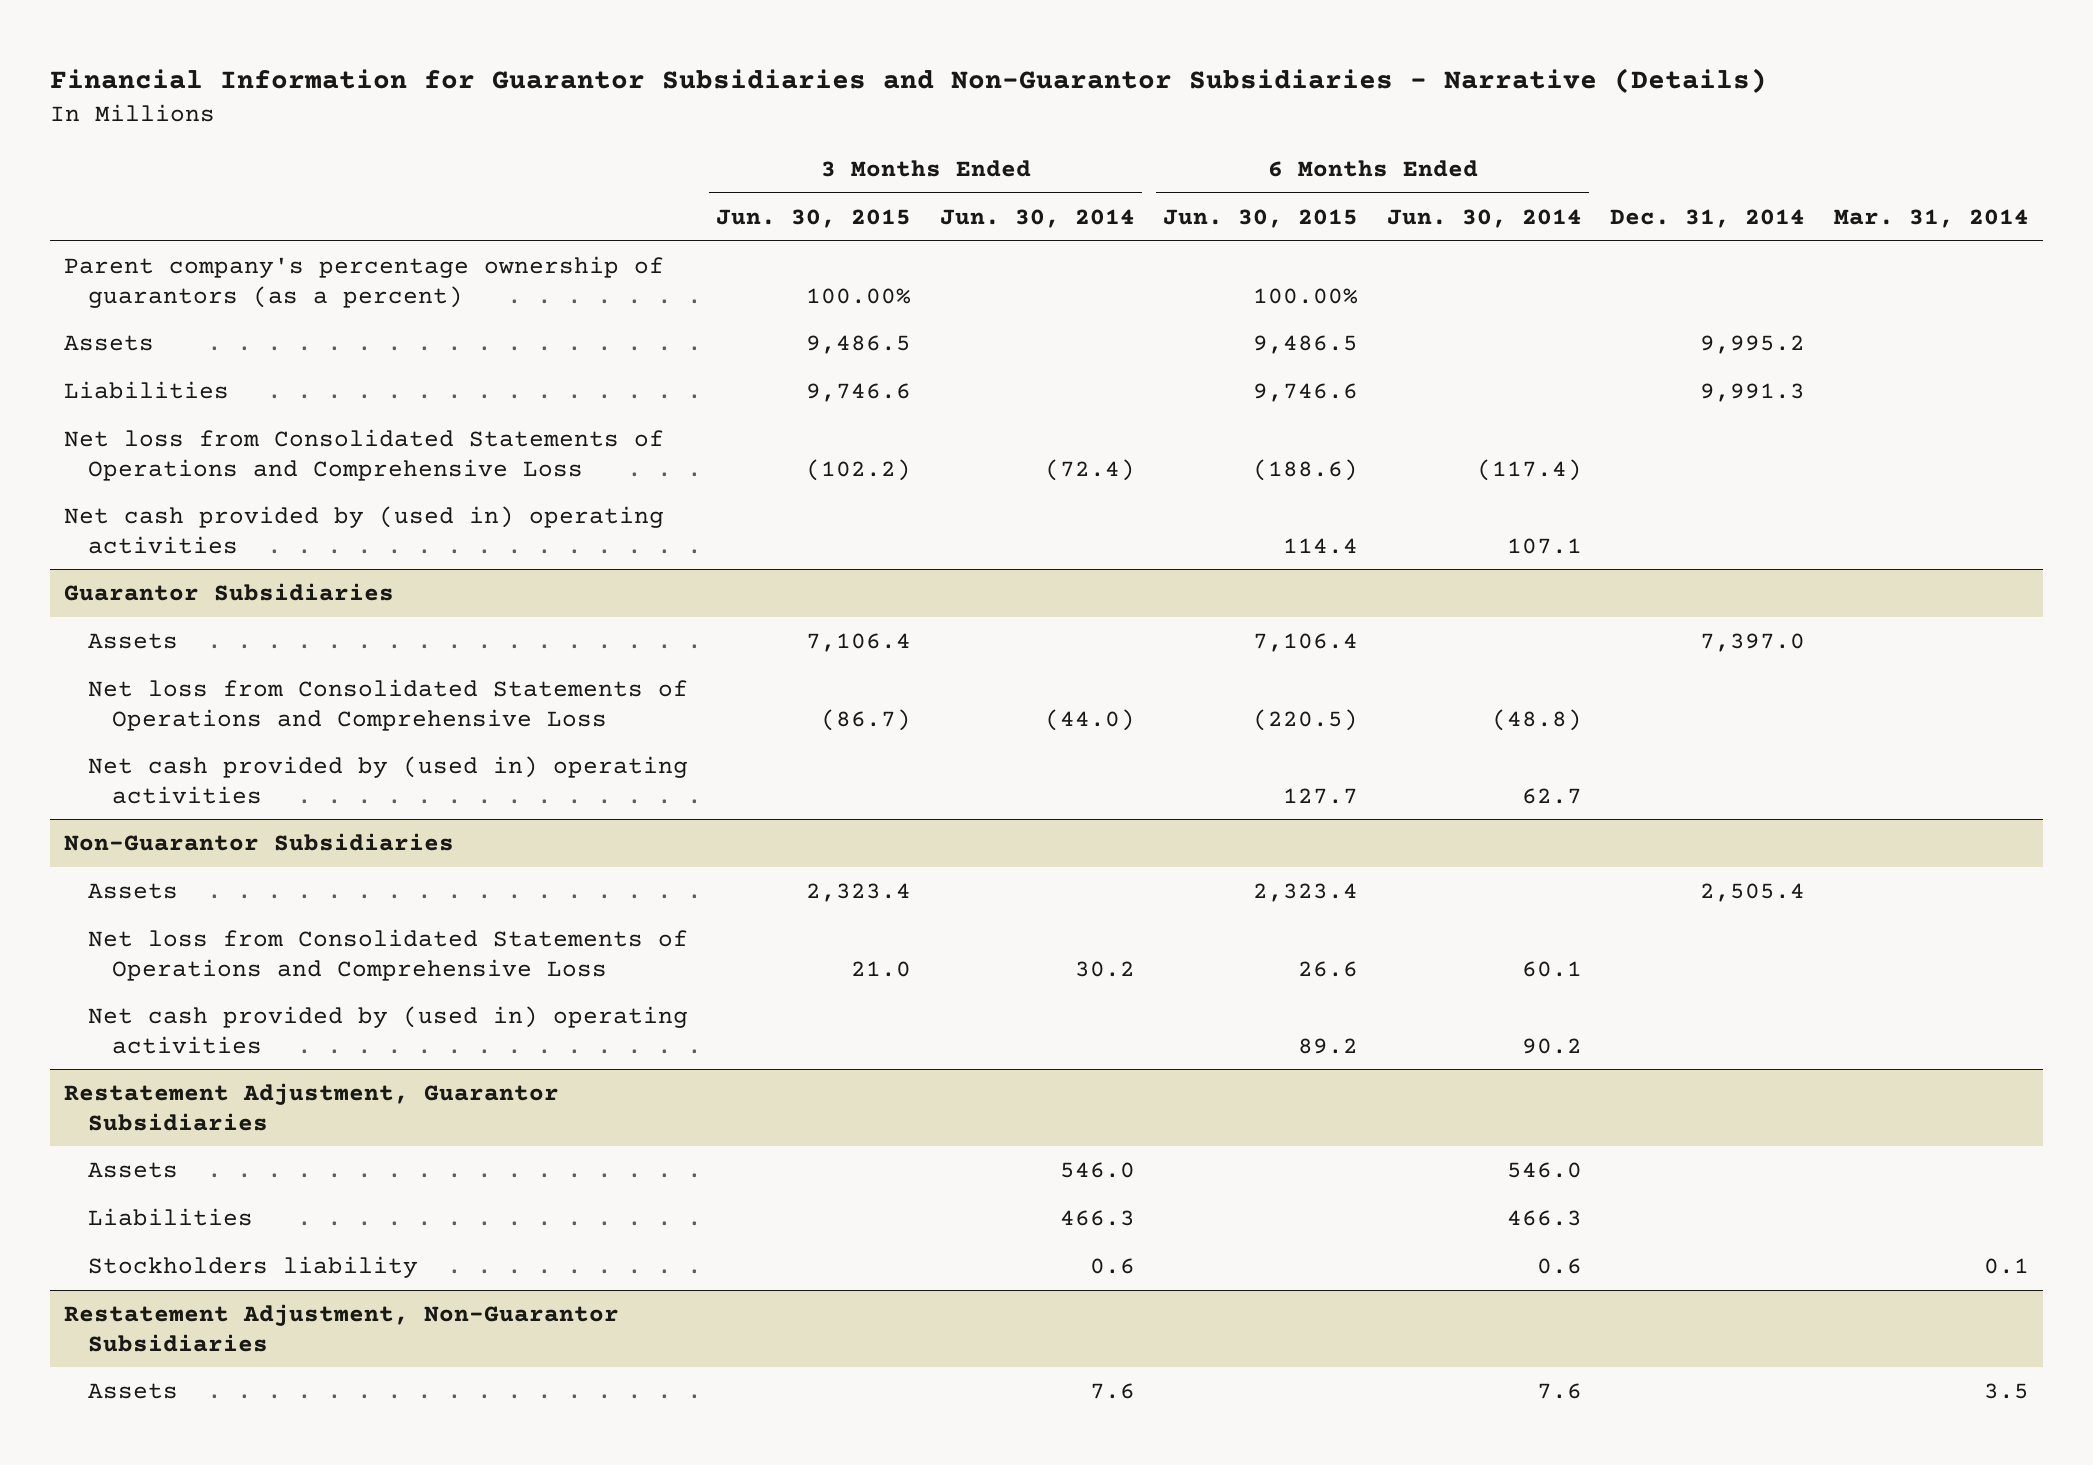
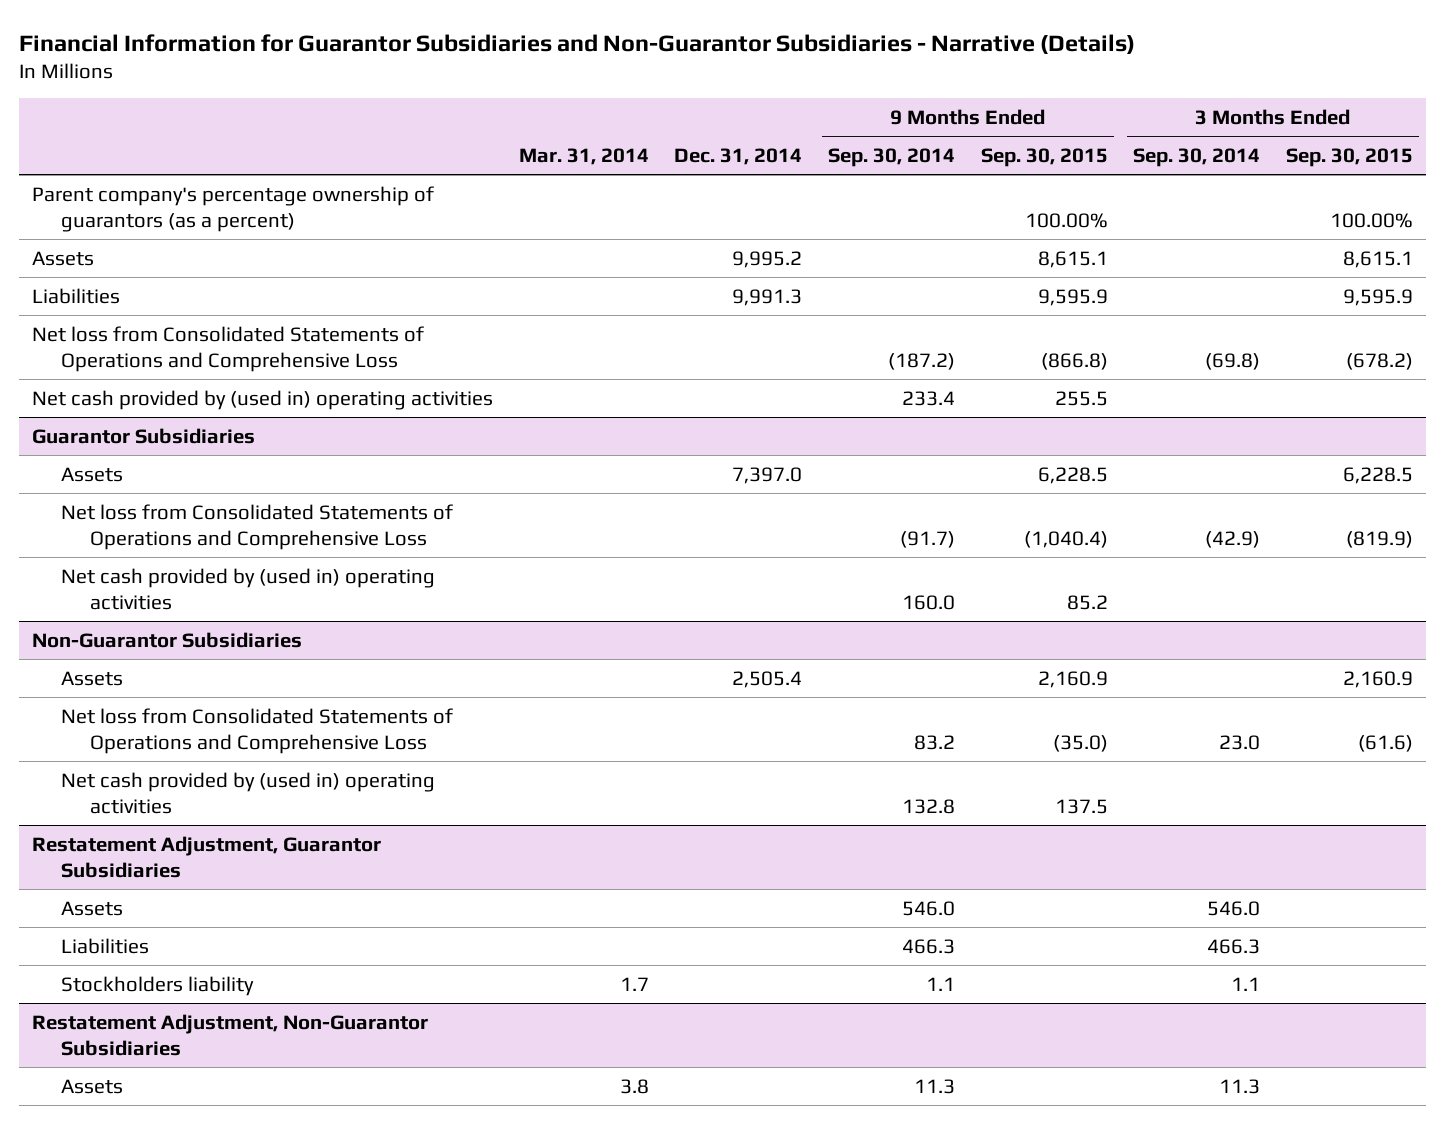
- | 3 Months Ended Jun. 30, 2015 | 3 Months Ended Jun. 30, 2014 | 6 Months Ended Jun. 30, 2015 | 6 Months Ended Jun. 30, 2014 | Dec. 31, 2014 | Mar. 31, 2014
+ | Mar. 31, 2014 | Dec. 31, 2014 | 9 Months Ended Sep. 30, 2014 | 9 Months Ended Sep. 30, 2015 | 3 Months Ended Sep. 30, 2014 | 3 Months Ended Sep. 30, 2015
@ Restatement Adjustment, Guarantor Subsidiaries
- Stockholders liability | | 0.6 | | 0.6 | | 0.1
+ Stockholders liability | 1.7 | | 1.1 | | 1.1 |
@ Restatement Adjustment, Non-Guarantor Subsidiaries
- Assets | | 7.6 | | 7.6 | | 3.5
+ Assets | 3.8 | | 11.3 | | 11.3 |

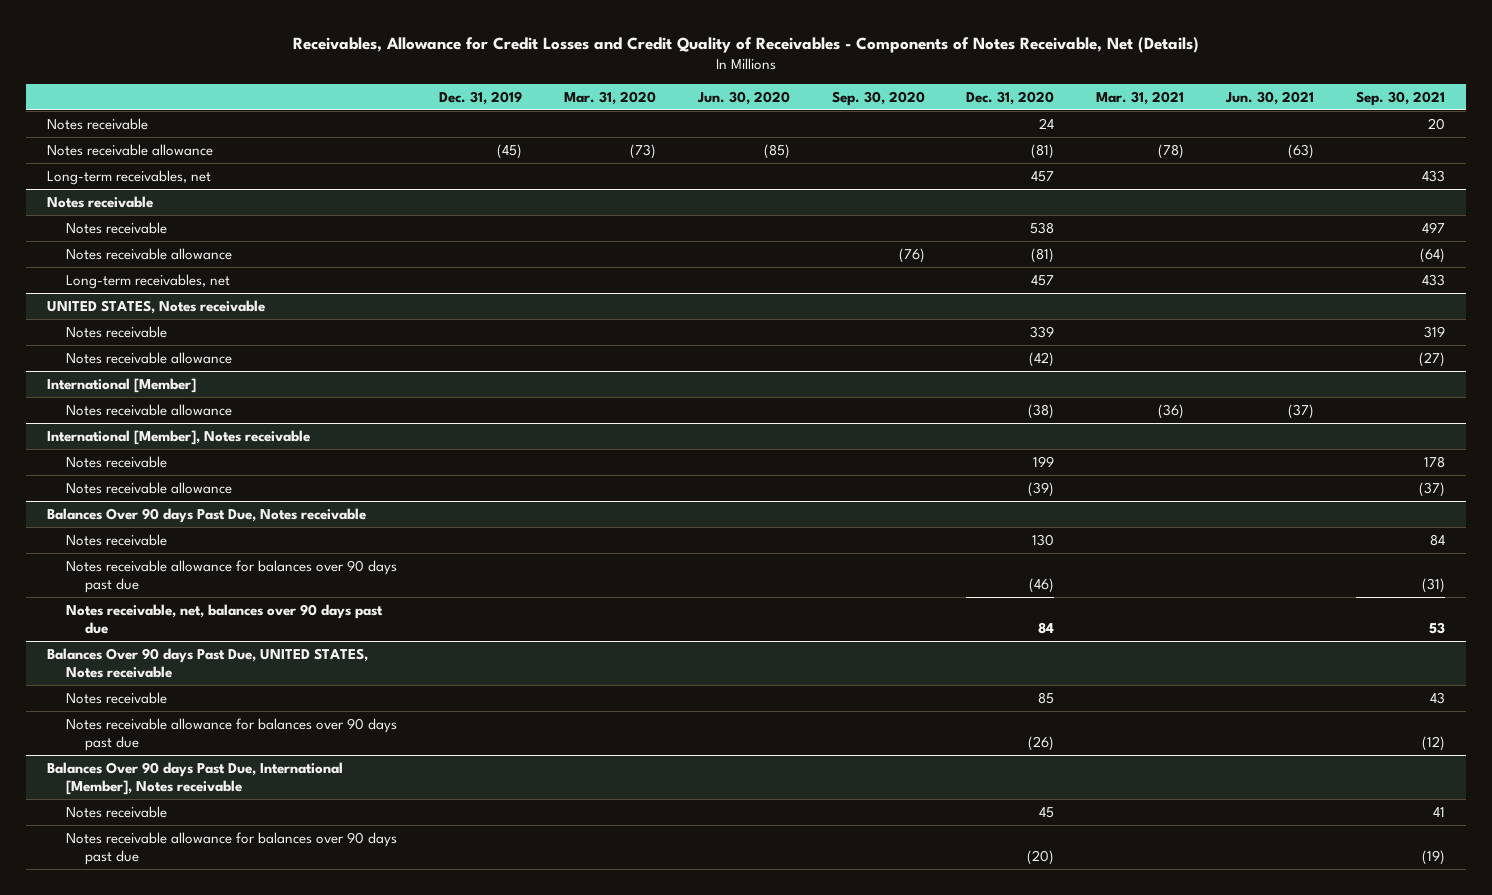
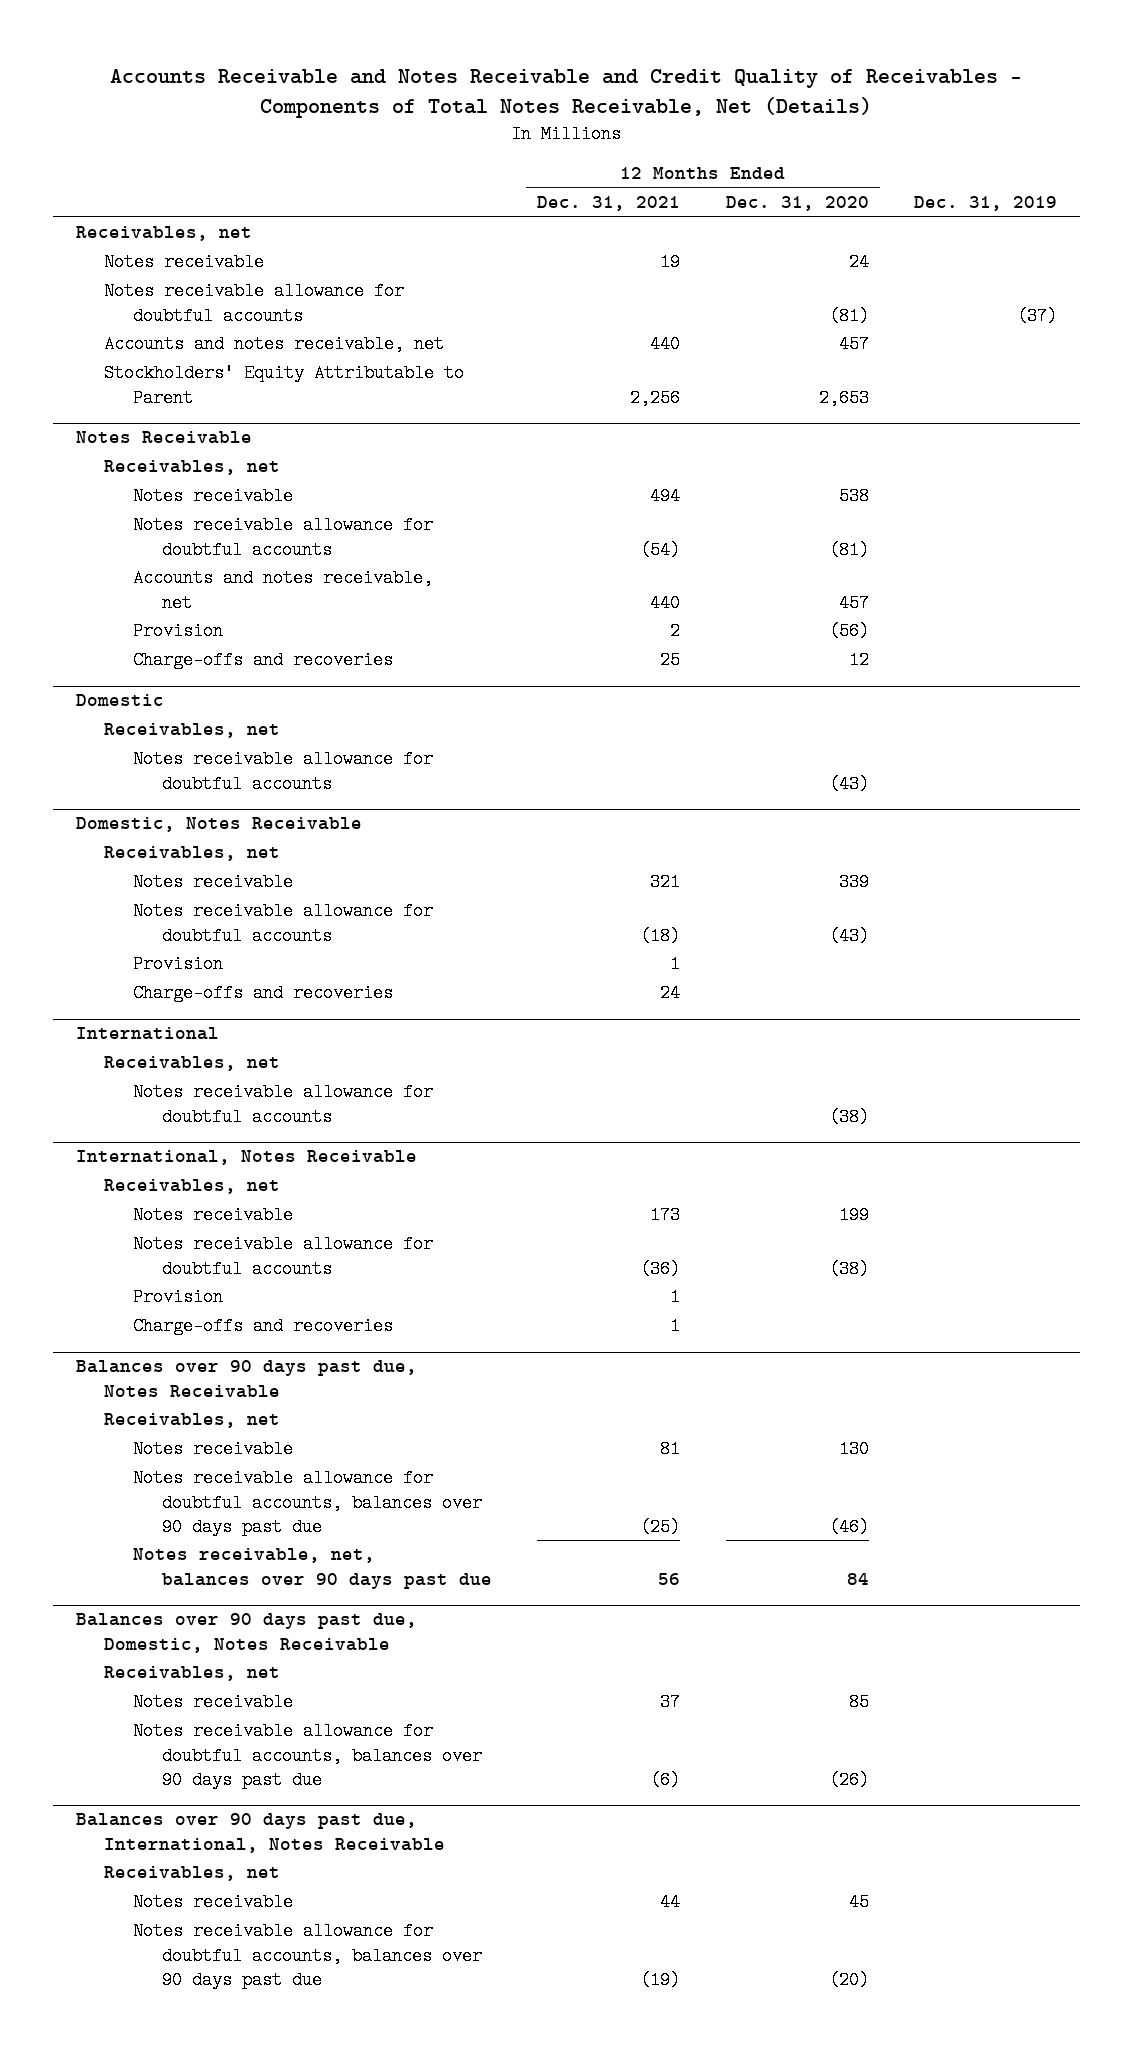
- Receivables, Allowance for Credit Losses and Credit Quality of Receivables - Components of Notes Receivable, Net (Details)
+ Accounts Receivable and Notes Receivable and Credit Quality of Receivables - Components of Total Notes Receivable, Net (Details)
- | Dec. 31, 2019 | Mar. 31, 2020 | Jun. 30, 2020 | Sep. 30, 2020 | Dec. 31, 2020 | Mar. 31, 2021 | Jun. 30, 2021 | Sep. 30, 2021
+ | 12 Months Ended Dec. 31, 2021 | 12 Months Ended Dec. 31, 2020 | Dec. 31, 2019
+ Receivables, net
- Notes receivable allowance | (45) | (73) | (85) | | (81) | (78) | (63) |
- Long-term receivables, net | | | | | 457 | | | 433
- Notes receivable
+ Notes receivable allowance for doubtful accounts | | (81) | (37)
+ Accounts and notes receivable, net | 440 | 457 |
+ Stockholders' Equity Attributable to Parent | 2,256 | 2,653 |
+ Notes Receivable
+ Receivables, net
- Notes receivable allowance | | | | (76) | (81) | | | (64)
- Long-term receivables, net | | | | | 457 | | | 433
- UNITED STATES, Notes receivable
- Notes receivable | | | | | 339 | | | 319
- Notes receivable allowance | | | | | (42) | | | (27)
- International [Member]
- Notes receivable allowance | | | | | (38) | (36) | (37) |
- International [Member], Notes receivable
+ Notes receivable allowance for doubtful accounts | (54) | (81) |
+ Accounts and notes receivable, net | 440 | 457 |
+ Provision | 2 | (56) |
+ Charge-offs and recoveries | 25 | 12 |
+ Domestic
+ Receivables, net
+ Notes receivable allowance for doubtful accounts | | (43) |
+ Domestic, Notes Receivable
+ Receivables, net
+ Notes receivable | 321 | 339 |
+ Notes receivable allowance for doubtful accounts | (18) | (43) |
+ Provision | 1 | |
+ Charge-offs and recoveries | 24 | |
+ International
+ Receivables, net
+ Notes receivable allowance for doubtful accounts | | (38) |
+ International, Notes Receivable
+ Receivables, net
- Notes receivable allowance | | | | | (39) | | | (37)
- Balances Over 90 days Past Due, Notes receivable
+ Notes receivable allowance for doubtful accounts | (36) | (38) |
+ Provision | 1 | |
+ Charge-offs and recoveries | 1 | |
+ Balances over 90 days past due, Notes Receivable
+ Receivables, net
- Notes receivable allowance for balances over 90 days past due | | | | | (46) | | | (31)
+ Notes receivable allowance for doubtful accounts, balances over 90 days past due | (25) | (46) |
- Balances Over 90 days Past Due, UNITED STATES, Notes receivable
+ Balances over 90 days past due, Domestic, Notes Receivable
+ Receivables, net
- Notes receivable allowance for balances over 90 days past due | | | | | (26) | | | (12)
- Balances Over 90 days Past Due, International [Member], Notes receivable
+ Notes receivable allowance for doubtful accounts, balances over 90 days past due | (6) | (26) |
+ Balances over 90 days past due, International, Notes Receivable
+ Receivables, net
- Notes receivable allowance for balances over 90 days past due | | | | | (20) | | | (19)
+ Notes receivable allowance for doubtful accounts, balances over 90 days past due | (19) | (20) |

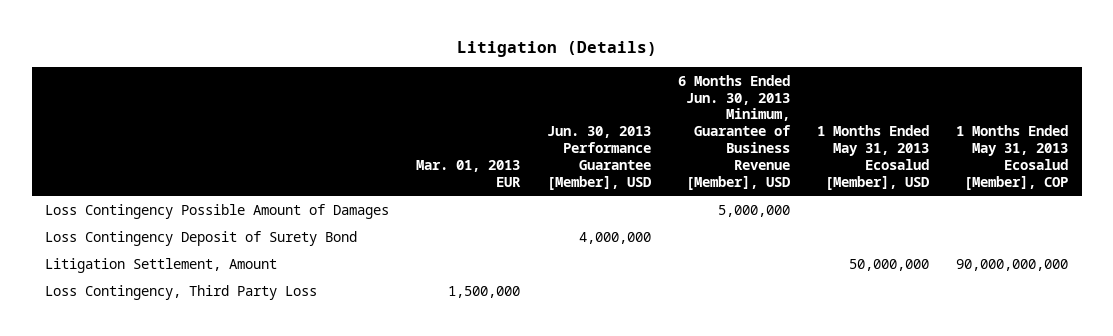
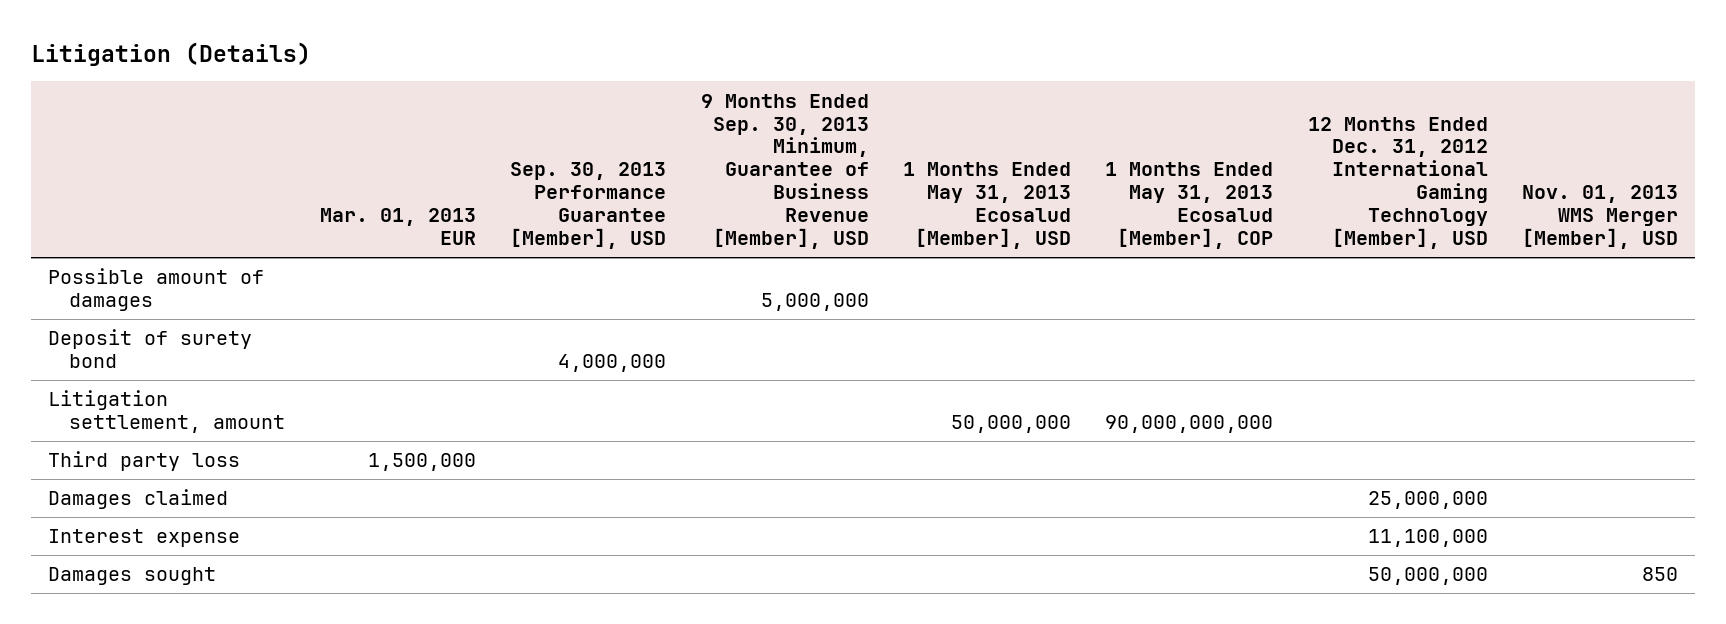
- | Mar. 01, 2013 EUR | Jun. 30, 2013 Performance Guarantee [Member], USD | 6 Months Ended Jun. 30, 2013 Minimum, Guarantee of Business Revenue [Member], USD | 1 Months Ended May 31, 2013 Ecosalud [Member], USD | 1 Months Ended May 31, 2013 Ecosalud [Member], COP
+ | Mar. 01, 2013 EUR | Sep. 30, 2013 Performance Guarantee [Member], USD | 9 Months Ended Sep. 30, 2013 Minimum, Guarantee of Business Revenue [Member], USD | 1 Months Ended May 31, 2013 Ecosalud [Member], USD | 1 Months Ended May 31, 2013 Ecosalud [Member], COP | 12 Months Ended Dec. 31, 2012 International Gaming Technology [Member], USD | Nov. 01, 2013 WMS Merger [Member], USD
- Loss Contingency Possible Amount of Damages | | | 5,000,000 | |
- Loss Contingency Deposit of Surety Bond | | 4,000,000 | | |
- Litigation Settlement, Amount | | | | 50,000,000 | 90,000,000,000
- Loss Contingency, Third Party Loss | 1,500,000 | | | |
+ Possible amount of damages | | | 5,000,000 | | | |
+ Deposit of surety bond | | 4,000,000 | | | | |
+ Litigation settlement, amount | | | | 50,000,000 | 90,000,000,000 | |
+ Third party loss | 1,500,000 | | | | | |
+ Damages claimed | | | | | | 25,000,000 |
+ Interest expense | | | | | | 11,100,000 |
+ Damages sought | | | | | | 50,000,000 | 850

